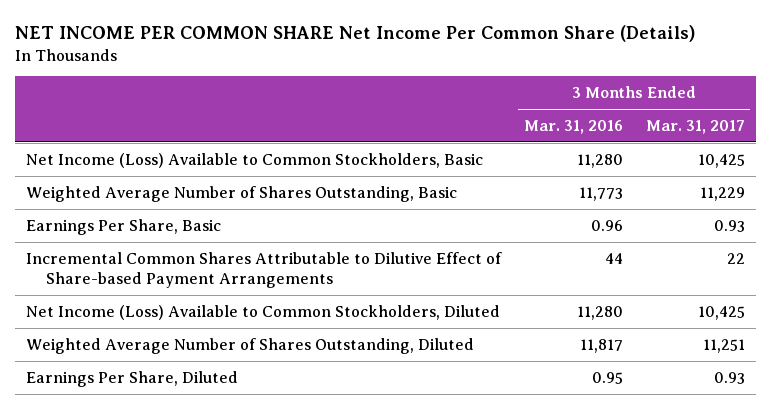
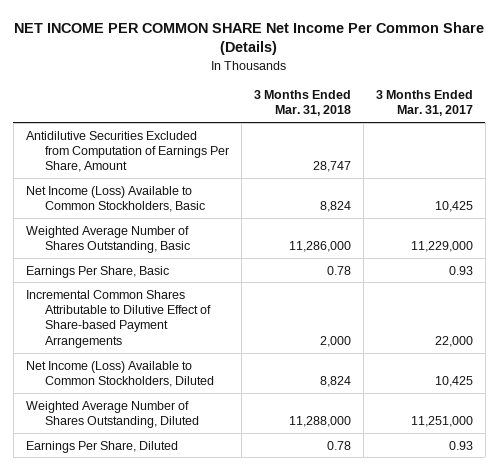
- | 3 Months Ended Mar. 31, 2016 | 3 Months Ended Mar. 31, 2017
+ | 3 Months Ended Mar. 31, 2018 | 3 Months Ended Mar. 31, 2017
+ Antidilutive Securities Excluded from Computation of Earnings Per Share, Amount | 28,747 |
- Weighted Average Number of Shares Outstanding, Basic | 11,773 | 11,229
+ Weighted Average Number of Shares Outstanding, Basic | 11,286,000 | 11,229,000
- Incremental Common Shares Attributable to Dilutive Effect of Share-based Payment Arrangements | 44 | 22
+ Incremental Common Shares Attributable to Dilutive Effect of Share-based Payment Arrangements | 2,000 | 22,000
- Weighted Average Number of Shares Outstanding, Diluted | 11,817 | 11,251
+ Weighted Average Number of Shares Outstanding, Diluted | 11,288,000 | 11,251,000

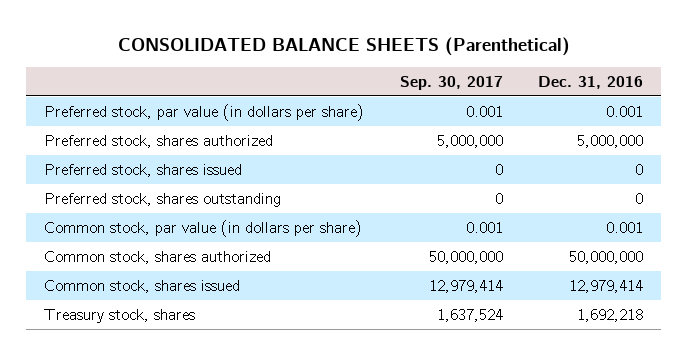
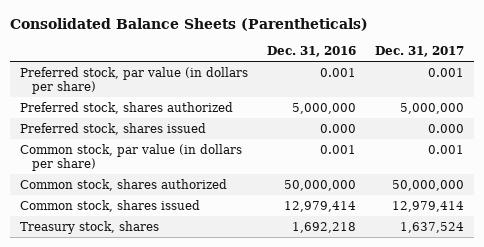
- CONSOLIDATED BALANCE SHEETS (Parenthetical)
+ Consolidated Balance Sheets (Parentheticals)
- | Sep. 30, 2017 | Dec. 31, 2016
+ | Dec. 31, 2016 | Dec. 31, 2017
- Preferred stock, shares issued | 0 | 0
- Preferred stock, shares outstanding | 0 | 0
+ Preferred stock, shares issued | 0.000 | 0.000

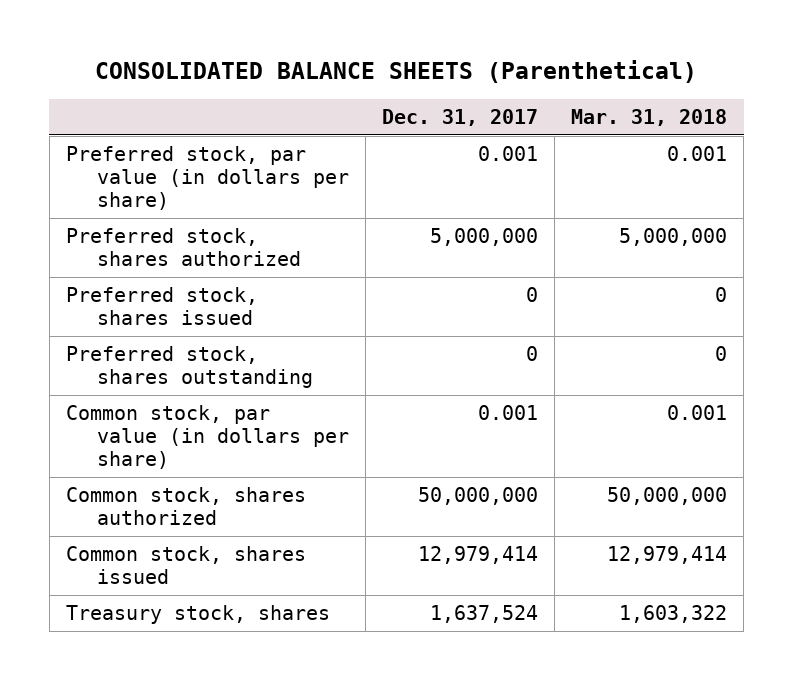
- Consolidated Balance Sheets (Parentheticals)
+ CONSOLIDATED BALANCE SHEETS (Parenthetical)
- | Dec. 31, 2016 | Dec. 31, 2017
+ | Dec. 31, 2017 | Mar. 31, 2018
- Preferred stock, shares issued | 0.000 | 0.000
+ Preferred stock, shares issued | 0 | 0
+ Preferred stock, shares outstanding | 0 | 0

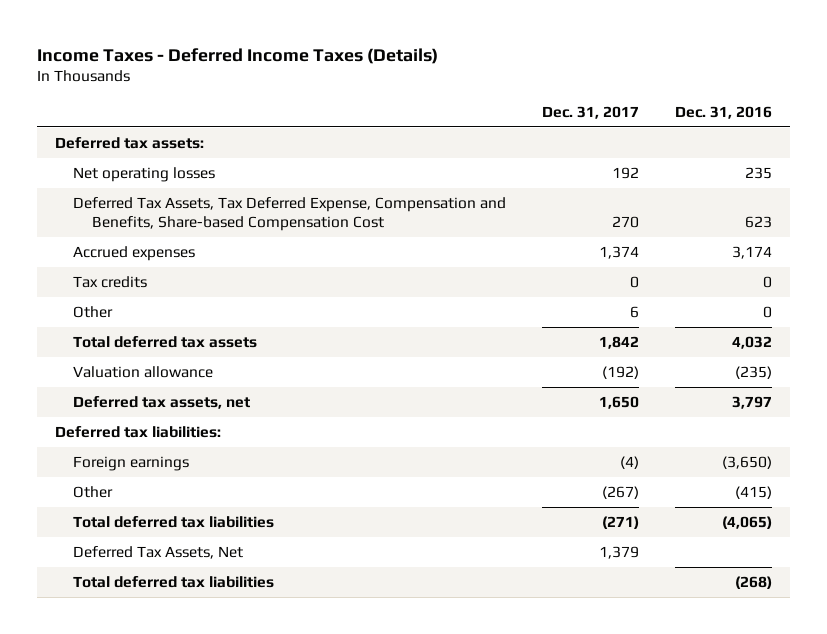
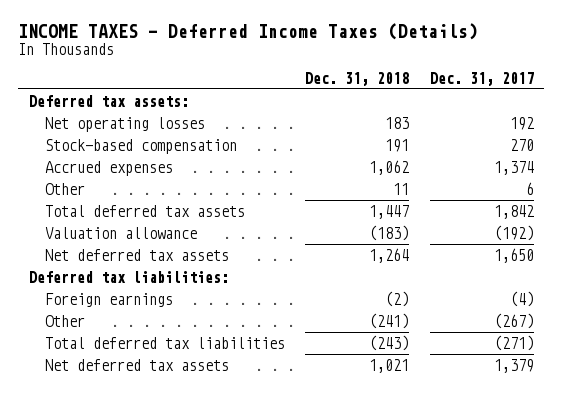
- Income Taxes - Deferred Income Taxes (Details)
+ INCOME TAXES - Deferred Income Taxes (Details)
- | Dec. 31, 2017 | Dec. 31, 2016
+ | Dec. 31, 2018 | Dec. 31, 2017
- Deferred Tax Assets, Tax Deferred Expense, Compensation and Benefits, Share-based Compensation Cost | 270 | 623
+ Stock-based compensation | 191 | 270
- Tax credits | 0 | 0
- Deferred tax assets, net | 1,650 | 3,797
+ Net deferred tax assets | 1,264 | 1,650
- Deferred Tax Assets, Net | 1,379 |
- Total deferred tax liabilities | | (268)
+ Net deferred tax assets | 1,021 | 1,379

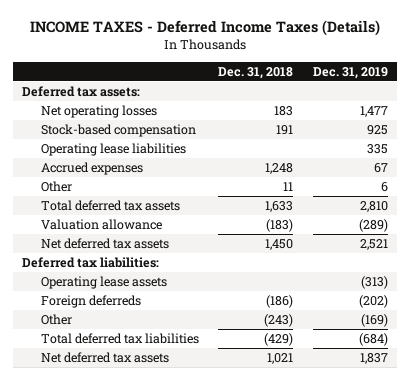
- | Dec. 31, 2018 | Dec. 31, 2017
+ | Dec. 31, 2018 | Dec. 31, 2019
- Accrued expenses | 1,062 | 1,374
+ Operating lease liabilities | | 335
+ Accrued expenses | 1,248 | 67
- Total deferred tax assets | 1,447 | 1,842
+ Total deferred tax assets | 1,633 | 2,810
- Net deferred tax assets | 1,264 | 1,650
+ Net deferred tax assets | 1,450 | 2,521
- Foreign earnings | (2) | (4)
- Other | (241) | (267)
- Total deferred tax liabilities | (243) | (271)
+ Operating lease assets | | (313)
+ Foreign deferreds | (186) | (202)
+ Other | (243) | (169)
+ Total deferred tax liabilities | (429) | (684)

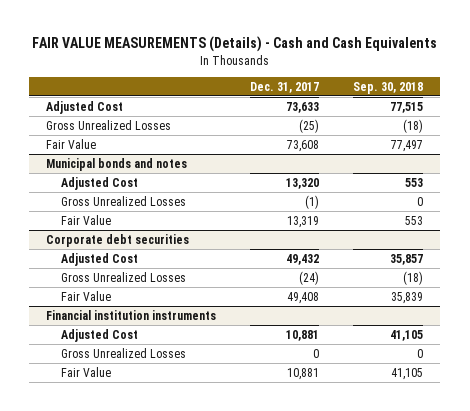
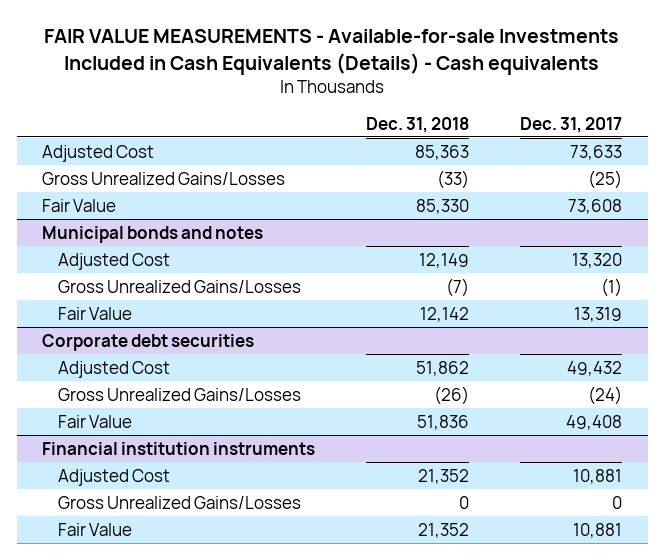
- FAIR VALUE MEASUREMENTS (Details) - Cash and Cash Equivalents
+ FAIR VALUE MEASUREMENTS - Available-for-sale Investments Included in Cash Equivalents (Details) - Cash equivalents
- | Dec. 31, 2017 | Sep. 30, 2018
+ | Dec. 31, 2018 | Dec. 31, 2017
- Gross Unrealized Losses | (25) | (18)
+ Gross Unrealized Gains/Losses | (33) | (25)
@ Municipal bonds and notes
- Gross Unrealized Losses | (1) | 0
+ Gross Unrealized Gains/Losses | (7) | (1)
@ Corporate debt securities
- Gross Unrealized Losses | (24) | (18)
+ Gross Unrealized Gains/Losses | (26) | (24)
@ Financial institution instruments
- Gross Unrealized Losses | 0 | 0
+ Gross Unrealized Gains/Losses | 0 | 0

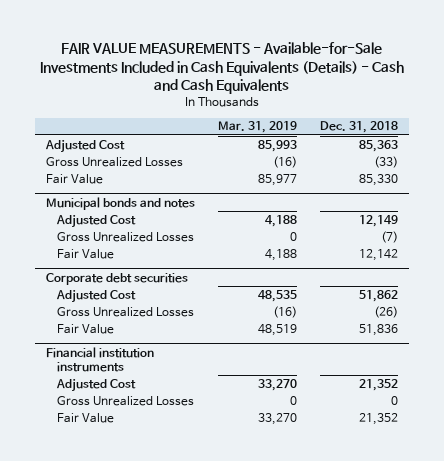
- FAIR VALUE MEASUREMENTS - Available-for-sale Investments Included in Cash Equivalents (Details) - Cash equivalents
+ FAIR VALUE MEASUREMENTS - Available-for-Sale Investments Included in Cash Equivalents (Details) - Cash and Cash Equivalents
- | Dec. 31, 2018 | Dec. 31, 2017
+ | Mar. 31, 2019 | Dec. 31, 2018
- Gross Unrealized Gains/Losses | (33) | (25)
+ Gross Unrealized Losses | (16) | (33)
@ Municipal bonds and notes
- Gross Unrealized Gains/Losses | (7) | (1)
+ Gross Unrealized Losses | 0 | (7)
@ Corporate debt securities
- Gross Unrealized Gains/Losses | (26) | (24)
+ Gross Unrealized Losses | (16) | (26)
@ Financial institution instruments
- Gross Unrealized Gains/Losses | 0 | 0
+ Gross Unrealized Losses | 0 | 0

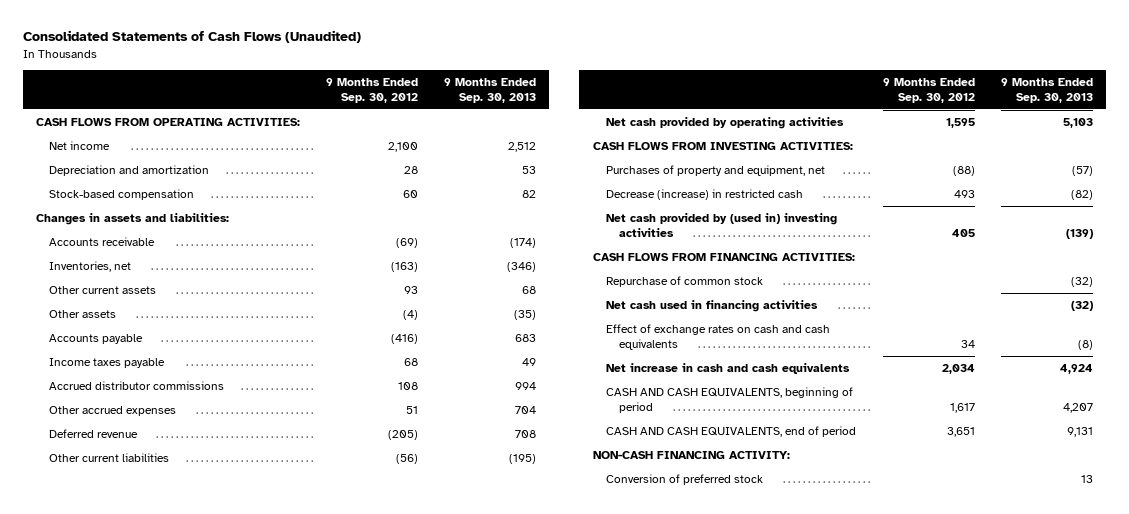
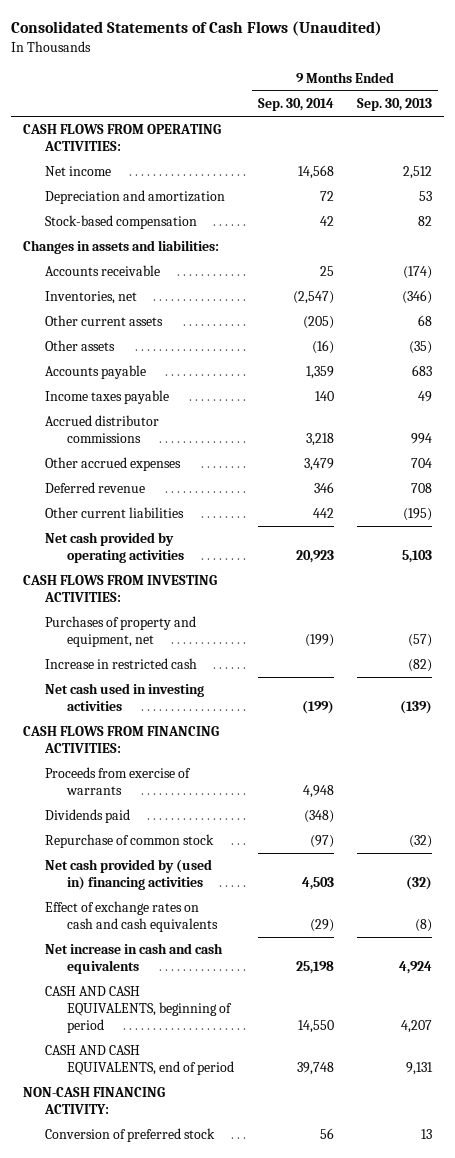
- | 9 Months Ended Sep. 30, 2012 | 9 Months Ended Sep. 30, 2013
+ | 9 Months Ended Sep. 30, 2014 | 9 Months Ended Sep. 30, 2013
- Decrease (increase) in restricted cash | 493 | (82)
- Net cash provided by (used in) investing activities | 405 | (139)
+ Increase in restricted cash | | (82)
+ Net cash used in investing activities | (199) | (139)
+ Proceeds from exercise of warrants | 4,948 |
+ Dividends paid | (348) |
- Net cash used in financing activities | | (32)
+ Net cash provided by (used in) financing activities | 4,503 | (32)

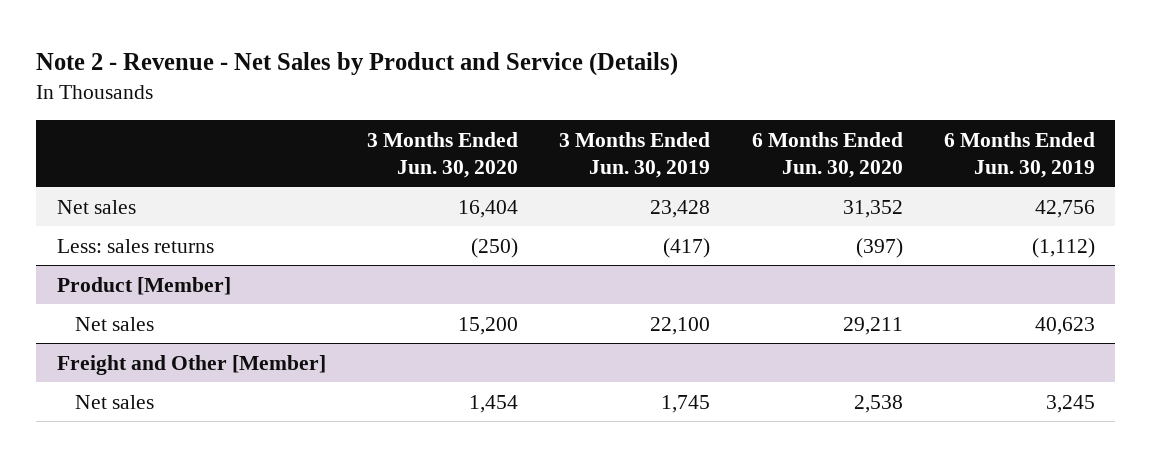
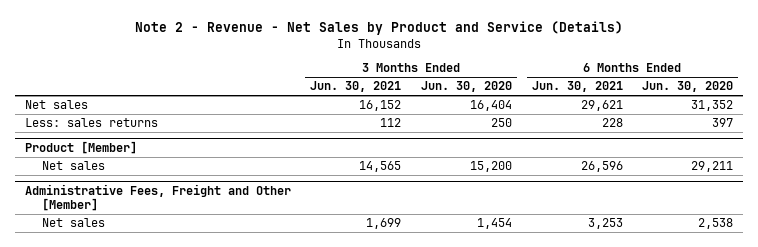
- | 3 Months Ended Jun. 30, 2020 | 3 Months Ended Jun. 30, 2019 | 6 Months Ended Jun. 30, 2020 | 6 Months Ended Jun. 30, 2019
+ | 3 Months Ended Jun. 30, 2021 | 3 Months Ended Jun. 30, 2020 | 6 Months Ended Jun. 30, 2021 | 6 Months Ended Jun. 30, 2020
- Less: sales returns | (250) | (417) | (397) | (1,112)
+ Less: sales returns | 112 | 250 | 228 | 397
- Freight and Other [Member]
+ Administrative Fees, Freight and Other [Member]

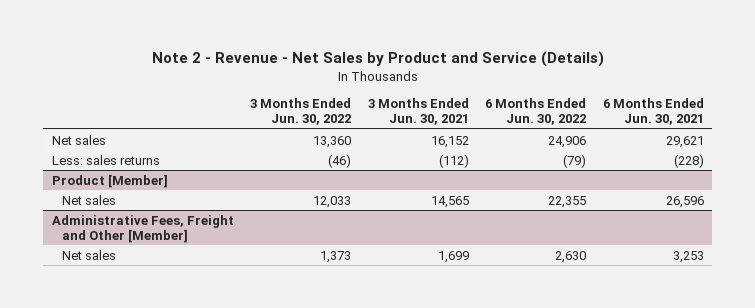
- | 3 Months Ended Jun. 30, 2021 | 3 Months Ended Jun. 30, 2020 | 6 Months Ended Jun. 30, 2021 | 6 Months Ended Jun. 30, 2020
+ | 3 Months Ended Jun. 30, 2022 | 3 Months Ended Jun. 30, 2021 | 6 Months Ended Jun. 30, 2022 | 6 Months Ended Jun. 30, 2021
- Less: sales returns | 112 | 250 | 228 | 397
+ Less: sales returns | (46) | (112) | (79) | (228)

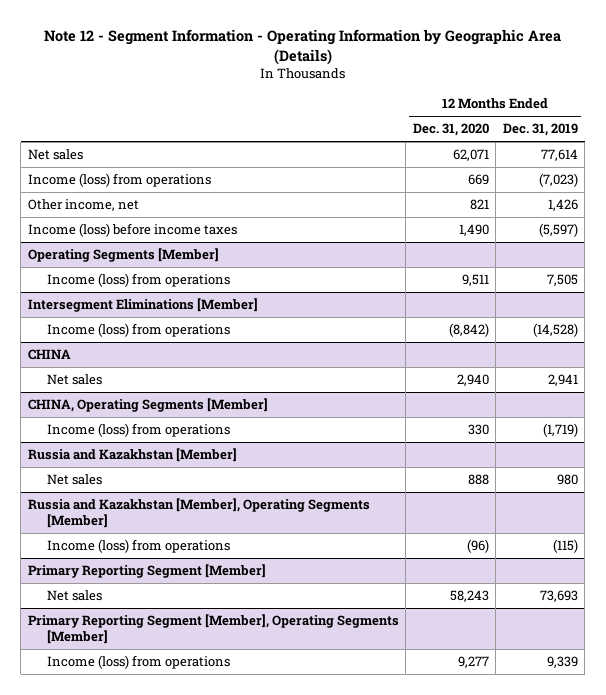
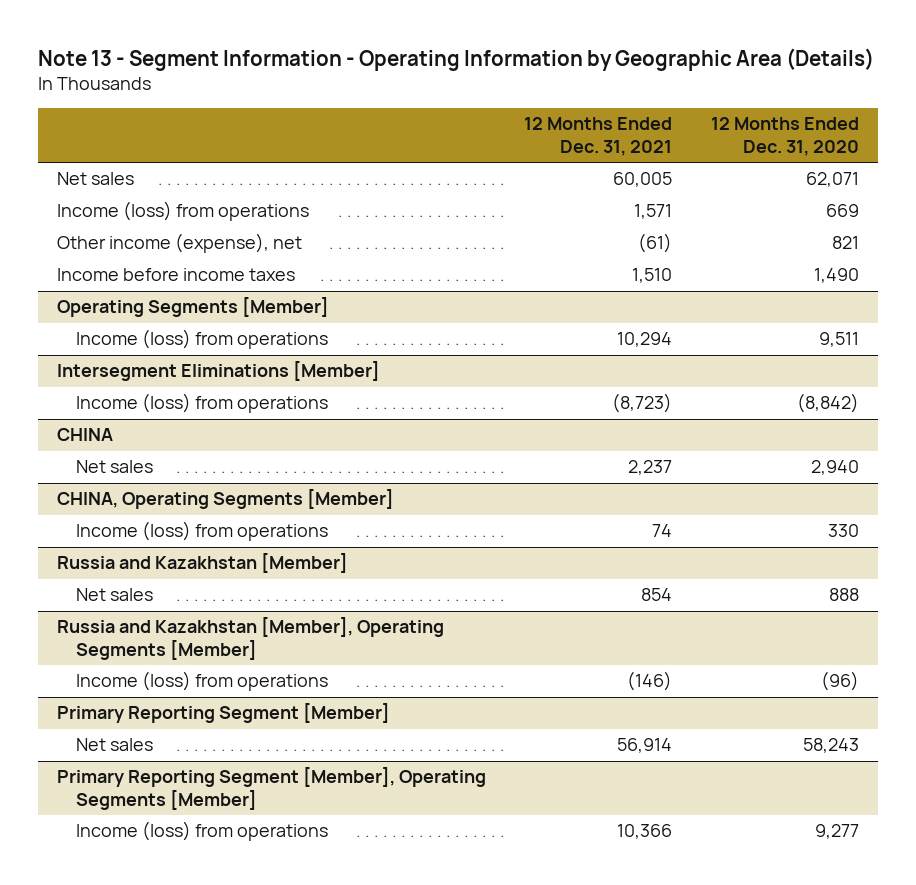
- Note 12 - Segment Information - Operating Information by Geographic Area (Details)
+ Note 13 - Segment Information - Operating Information by Geographic Area (Details)
- | 12 Months Ended Dec. 31, 2020 | 12 Months Ended Dec. 31, 2019
+ | 12 Months Ended Dec. 31, 2021 | 12 Months Ended Dec. 31, 2020
- Other income, net | 821 | 1,426
- Income (loss) before income taxes | 1,490 | (5,597)
+ Other income (expense), net | (61) | 821
+ Income before income taxes | 1,510 | 1,490

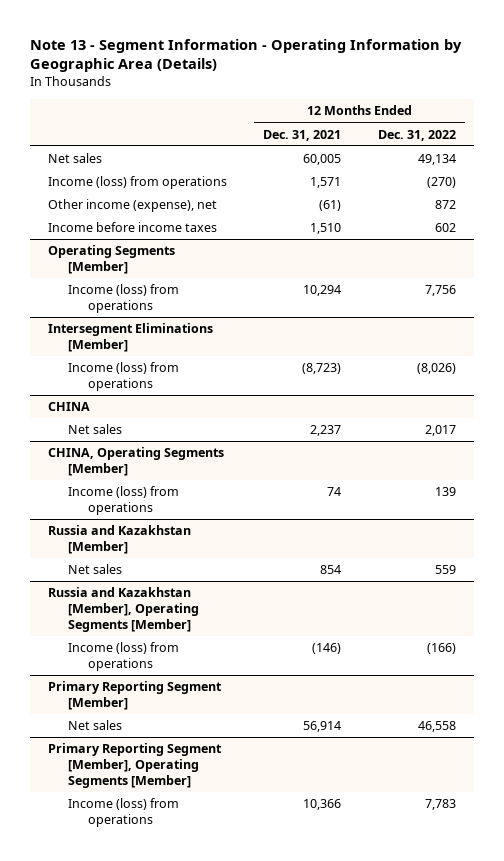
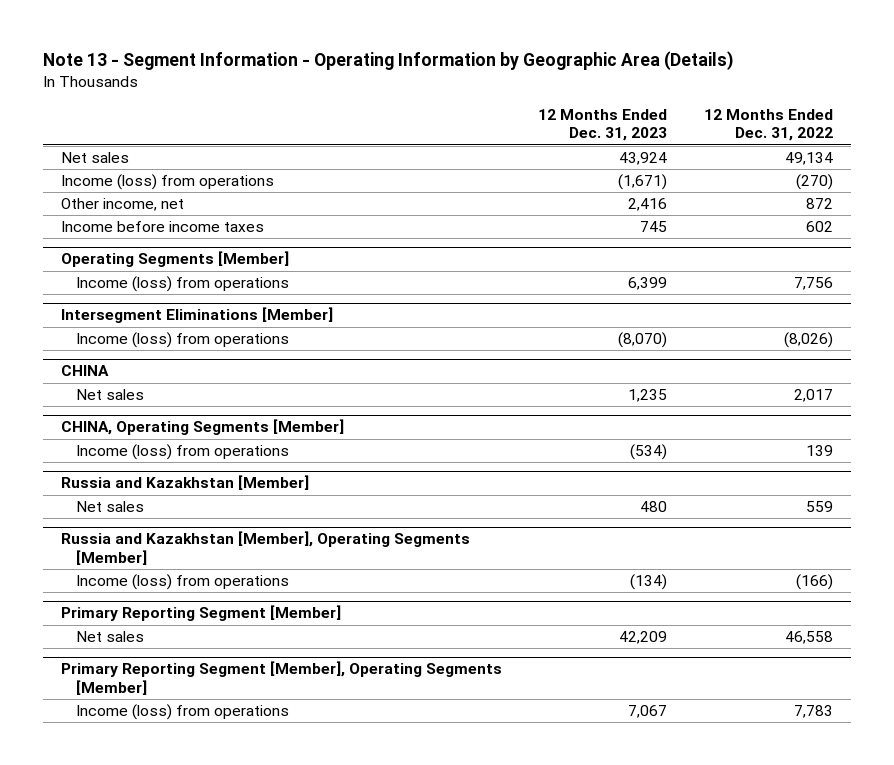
- | 12 Months Ended Dec. 31, 2021 | 12 Months Ended Dec. 31, 2022
+ | 12 Months Ended Dec. 31, 2023 | 12 Months Ended Dec. 31, 2022
- Other income (expense), net | (61) | 872
+ Other income, net | 2,416 | 872

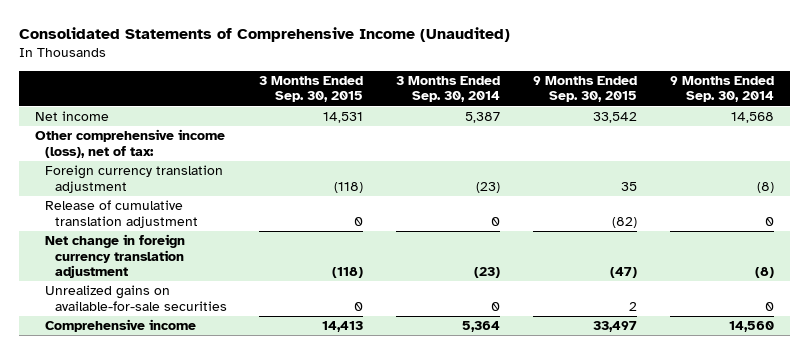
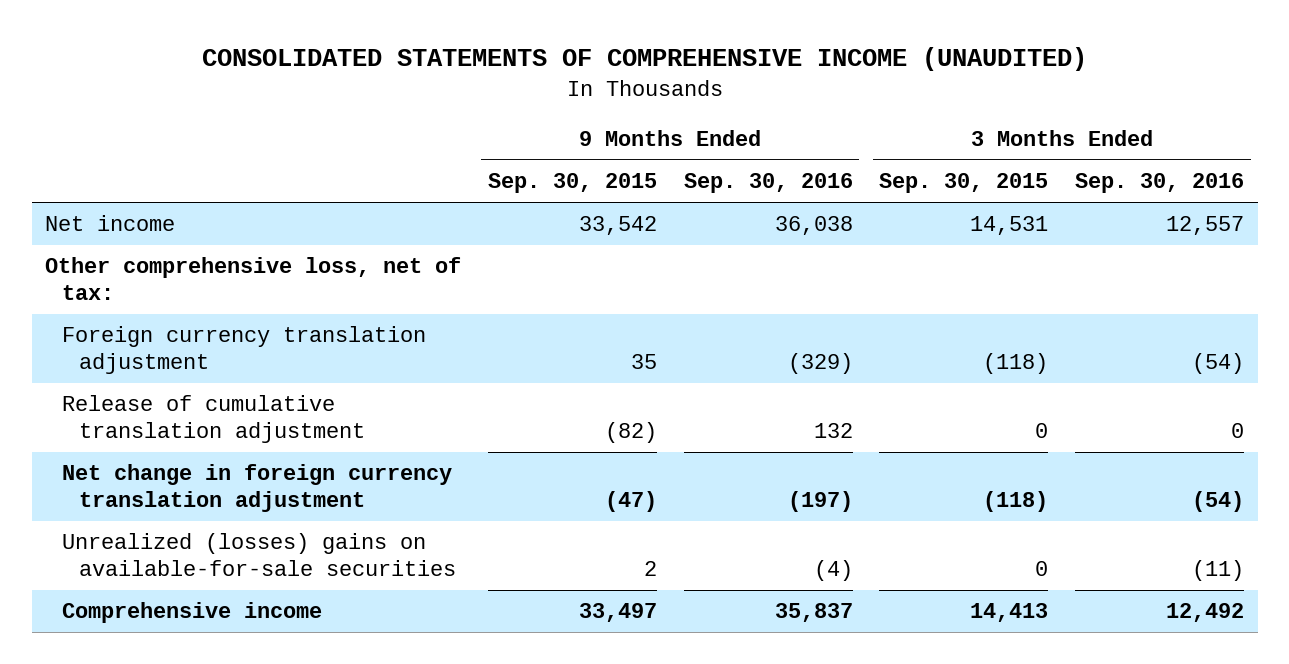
- Consolidated Statements of Comprehensive Income (Unaudited)
+ CONSOLIDATED STATEMENTS OF COMPREHENSIVE INCOME (UNAUDITED)
- | 3 Months Ended Sep. 30, 2015 | 3 Months Ended Sep. 30, 2014 | 9 Months Ended Sep. 30, 2015 | 9 Months Ended Sep. 30, 2014
+ | 9 Months Ended Sep. 30, 2015 | 9 Months Ended Sep. 30, 2016 | 3 Months Ended Sep. 30, 2015 | 3 Months Ended Sep. 30, 2016
- Other comprehensive income (loss), net of tax:
+ Other comprehensive loss, net of tax:
- Unrealized gains on available-for-sale securities | 0 | 0 | 2 | 0
+ Unrealized (losses) gains on available-for-sale securities | 2 | (4) | 0 | (11)

